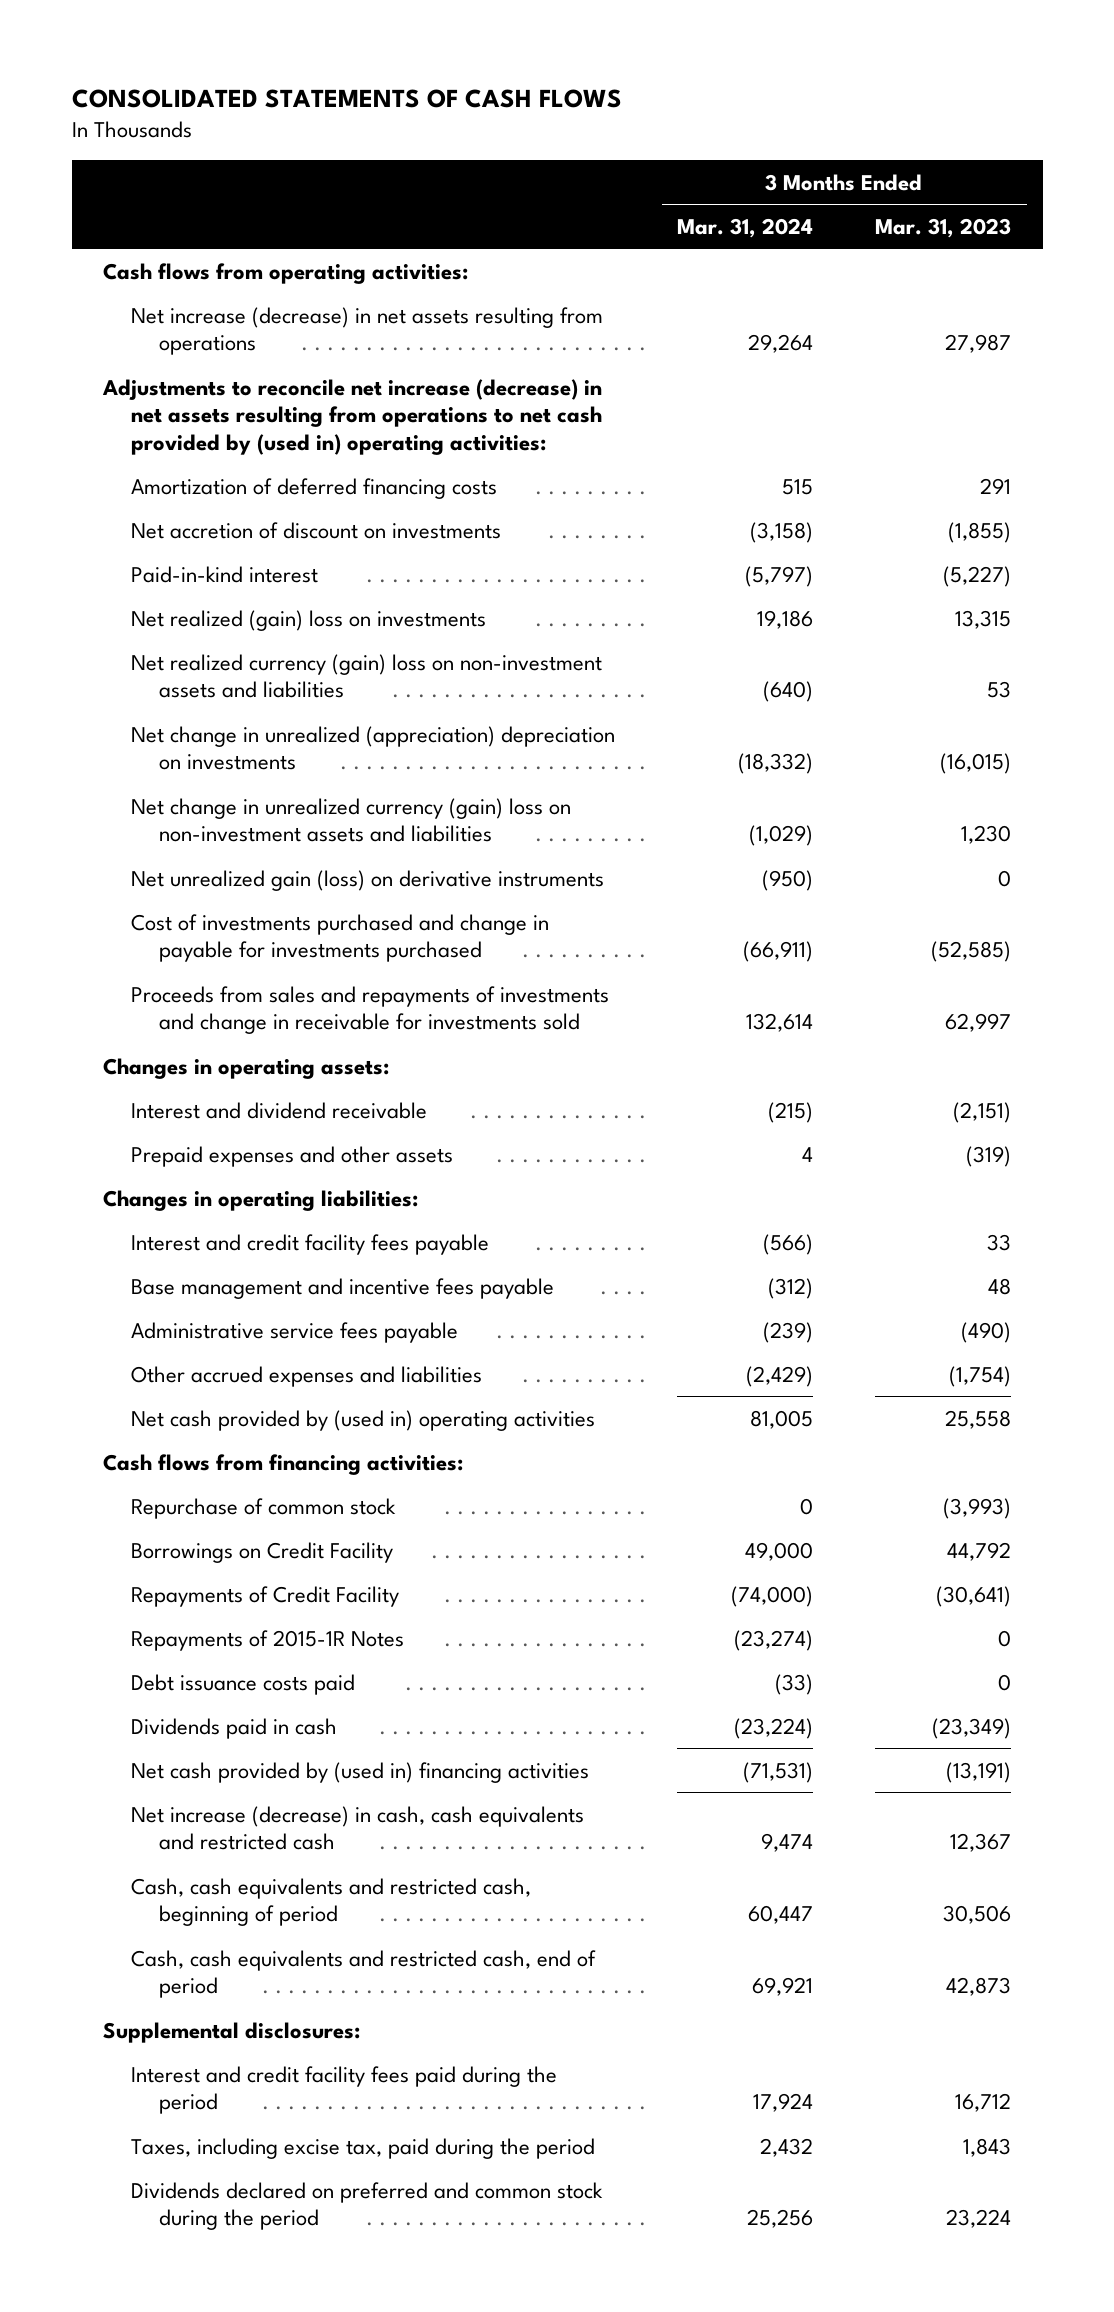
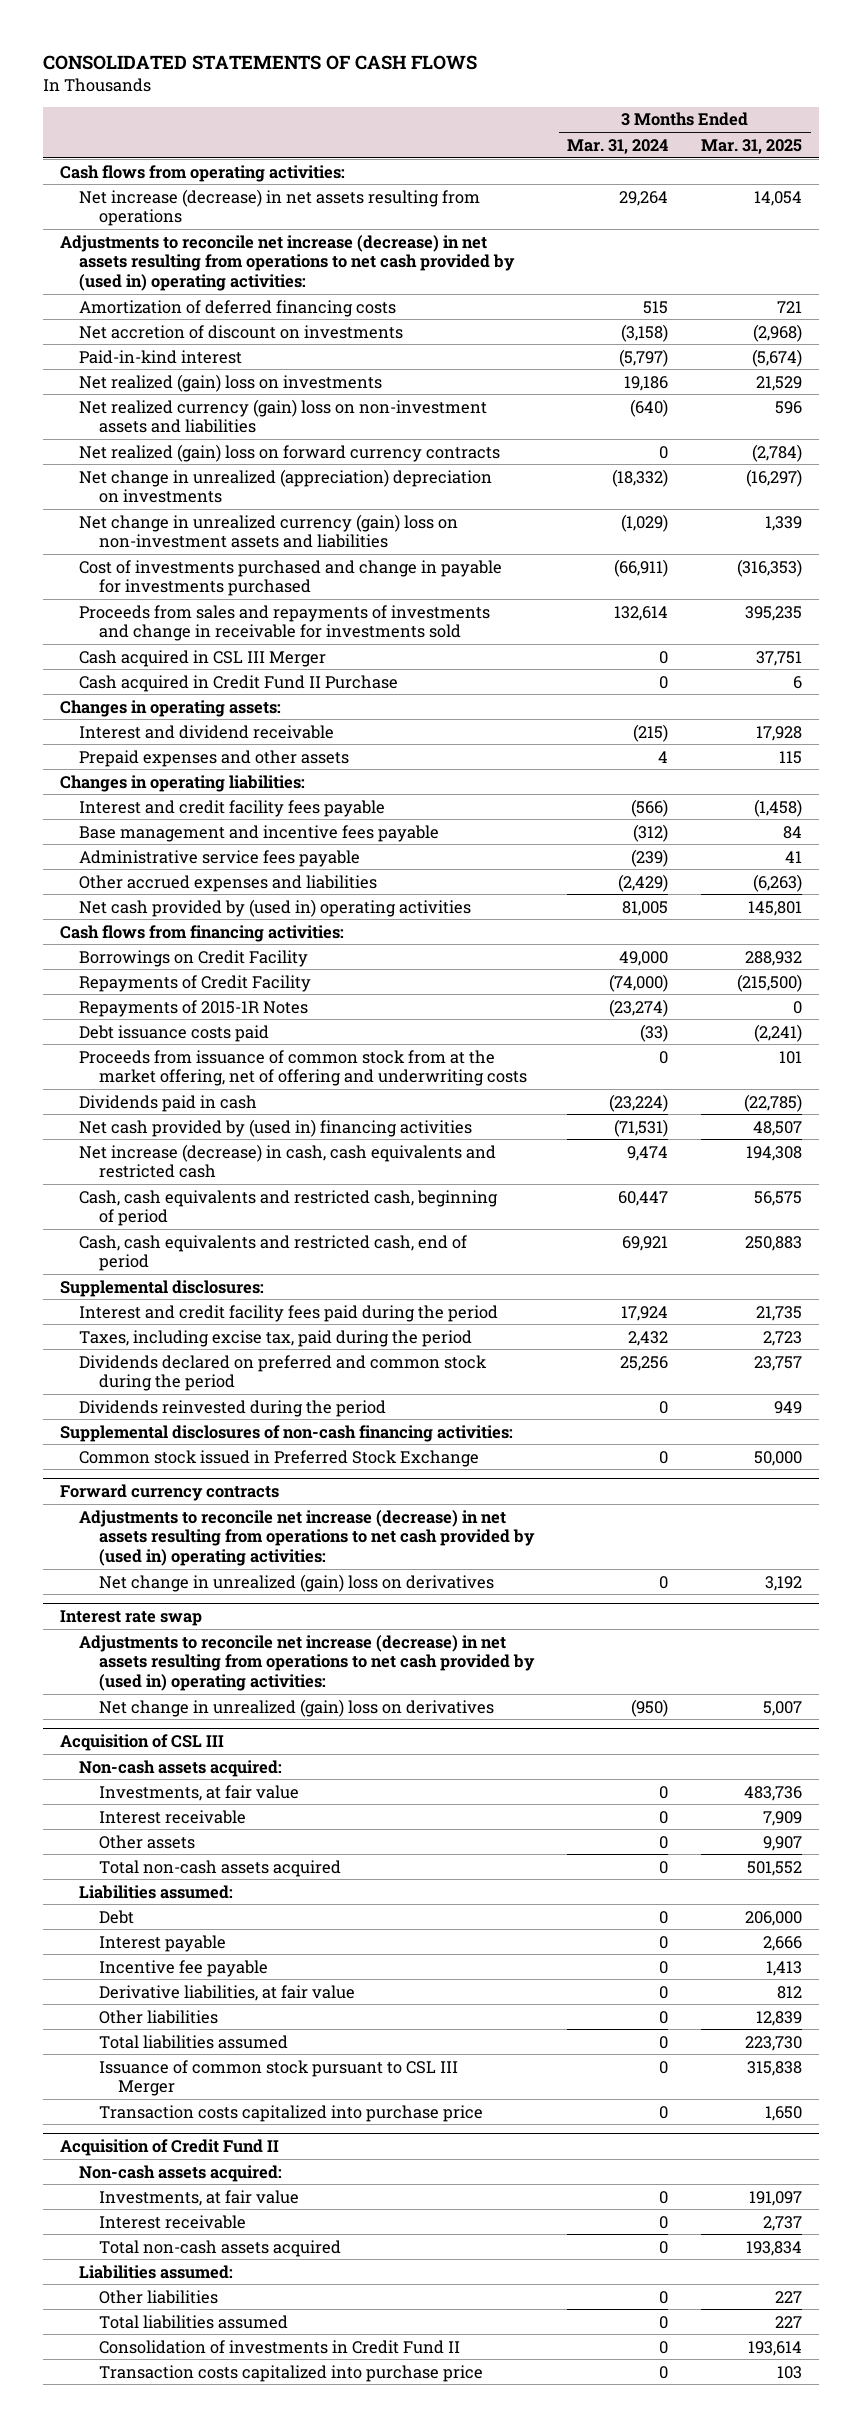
- | 3 Months Ended Mar. 31, 2024 | 3 Months Ended Mar. 31, 2023
+ | 3 Months Ended Mar. 31, 2024 | 3 Months Ended Mar. 31, 2025
+ Net realized (gain) loss on forward currency contracts | 0 | (2,784)
- Net unrealized gain (loss) on derivative instruments | (950) | 0
+ Cash acquired in CSL III Merger | 0 | 37,751
+ Cash acquired in Credit Fund II Purchase | 0 | 6
- Repurchase of common stock | 0 | (3,993)
+ Proceeds from issuance of common stock from at the market offering, net of offering and underwriting costs | 0 | 101
+ Dividends reinvested during the period | 0 | 949
+ Supplemental disclosures of non-cash financing activities:
+ Common stock issued in Preferred Stock Exchange | 0 | 50,000
+ Forward currency contracts
+ Adjustments to reconcile net increase (decrease) in net assets resulting from operations to net cash provided by (used in) operating activities:
+ Net change in unrealized (gain) loss on derivatives | 0 | 3,192
+ Interest rate swap
+ Adjustments to reconcile net increase (decrease) in net assets resulting from operations to net cash provided by (used in) operating activities:
+ Net change in unrealized (gain) loss on derivatives | (950) | 5,007
+ Acquisition of CSL III
+ Non-cash assets acquired:
+ Investments, at fair value | 0 | 483,736
+ Interest receivable | 0 | 7,909
+ Other assets | 0 | 9,907
+ Total non-cash assets acquired | 0 | 501,552
+ Liabilities assumed:
+ Debt | 0 | 206,000
+ Interest payable | 0 | 2,666
+ Incentive fee payable | 0 | 1,413
+ Derivative liabilities, at fair value | 0 | 812
+ Other liabilities | 0 | 12,839
+ Total liabilities assumed | 0 | 223,730
+ Issuance of common stock pursuant to CSL III Merger | 0 | 315,838
+ Transaction costs capitalized into purchase price | 0 | 1,650
+ Acquisition of Credit Fund II
+ Non-cash assets acquired:
+ Investments, at fair value | 0 | 191,097
+ Interest receivable | 0 | 2,737
+ Total non-cash assets acquired | 0 | 193,834
+ Liabilities assumed:
+ Other liabilities | 0 | 227
+ Total liabilities assumed | 0 | 227
+ Consolidation of investments in Credit Fund II | 0 | 193,614
+ Transaction costs capitalized into purchase price | 0 | 103

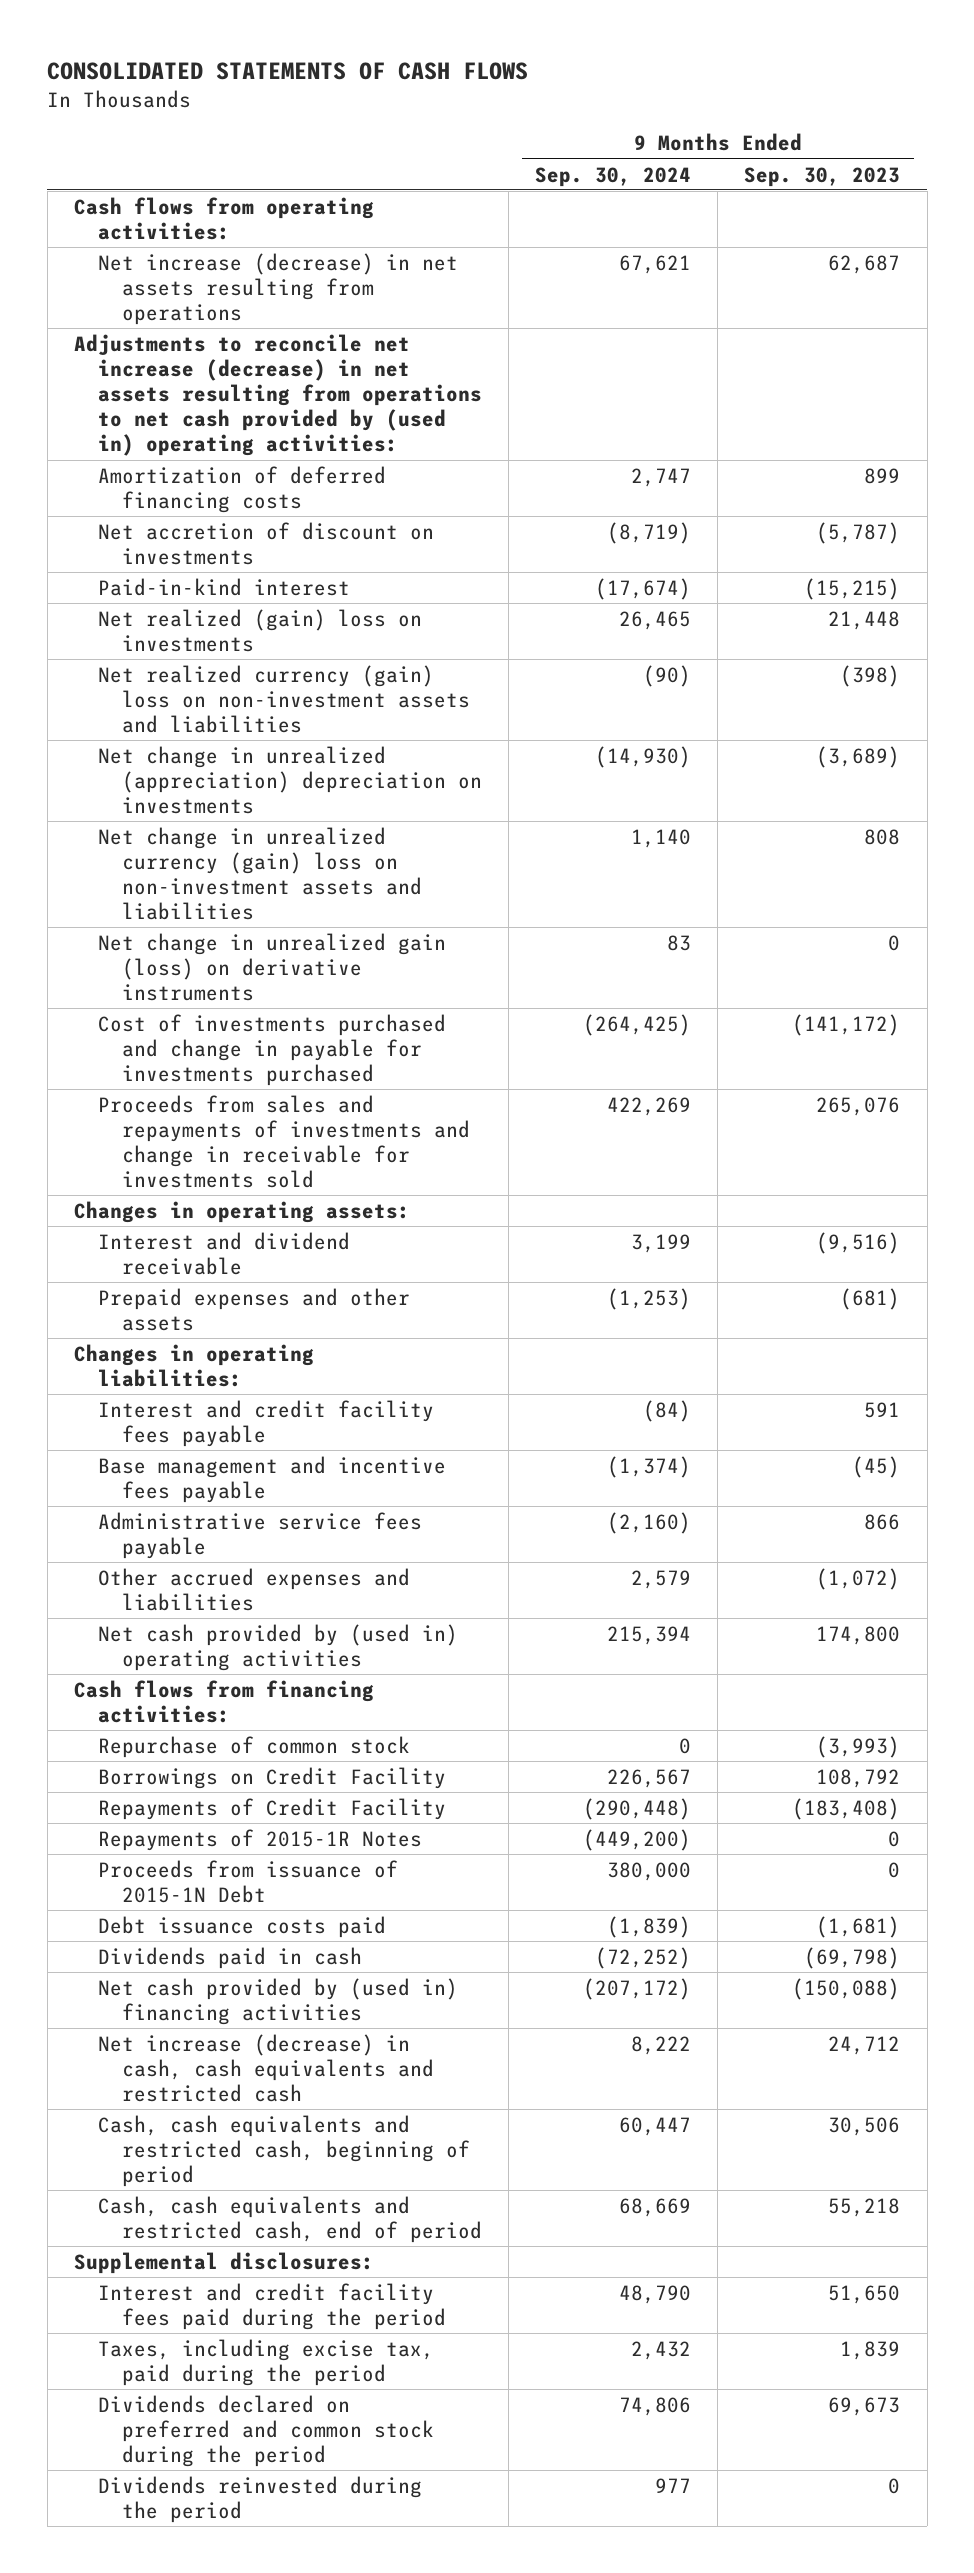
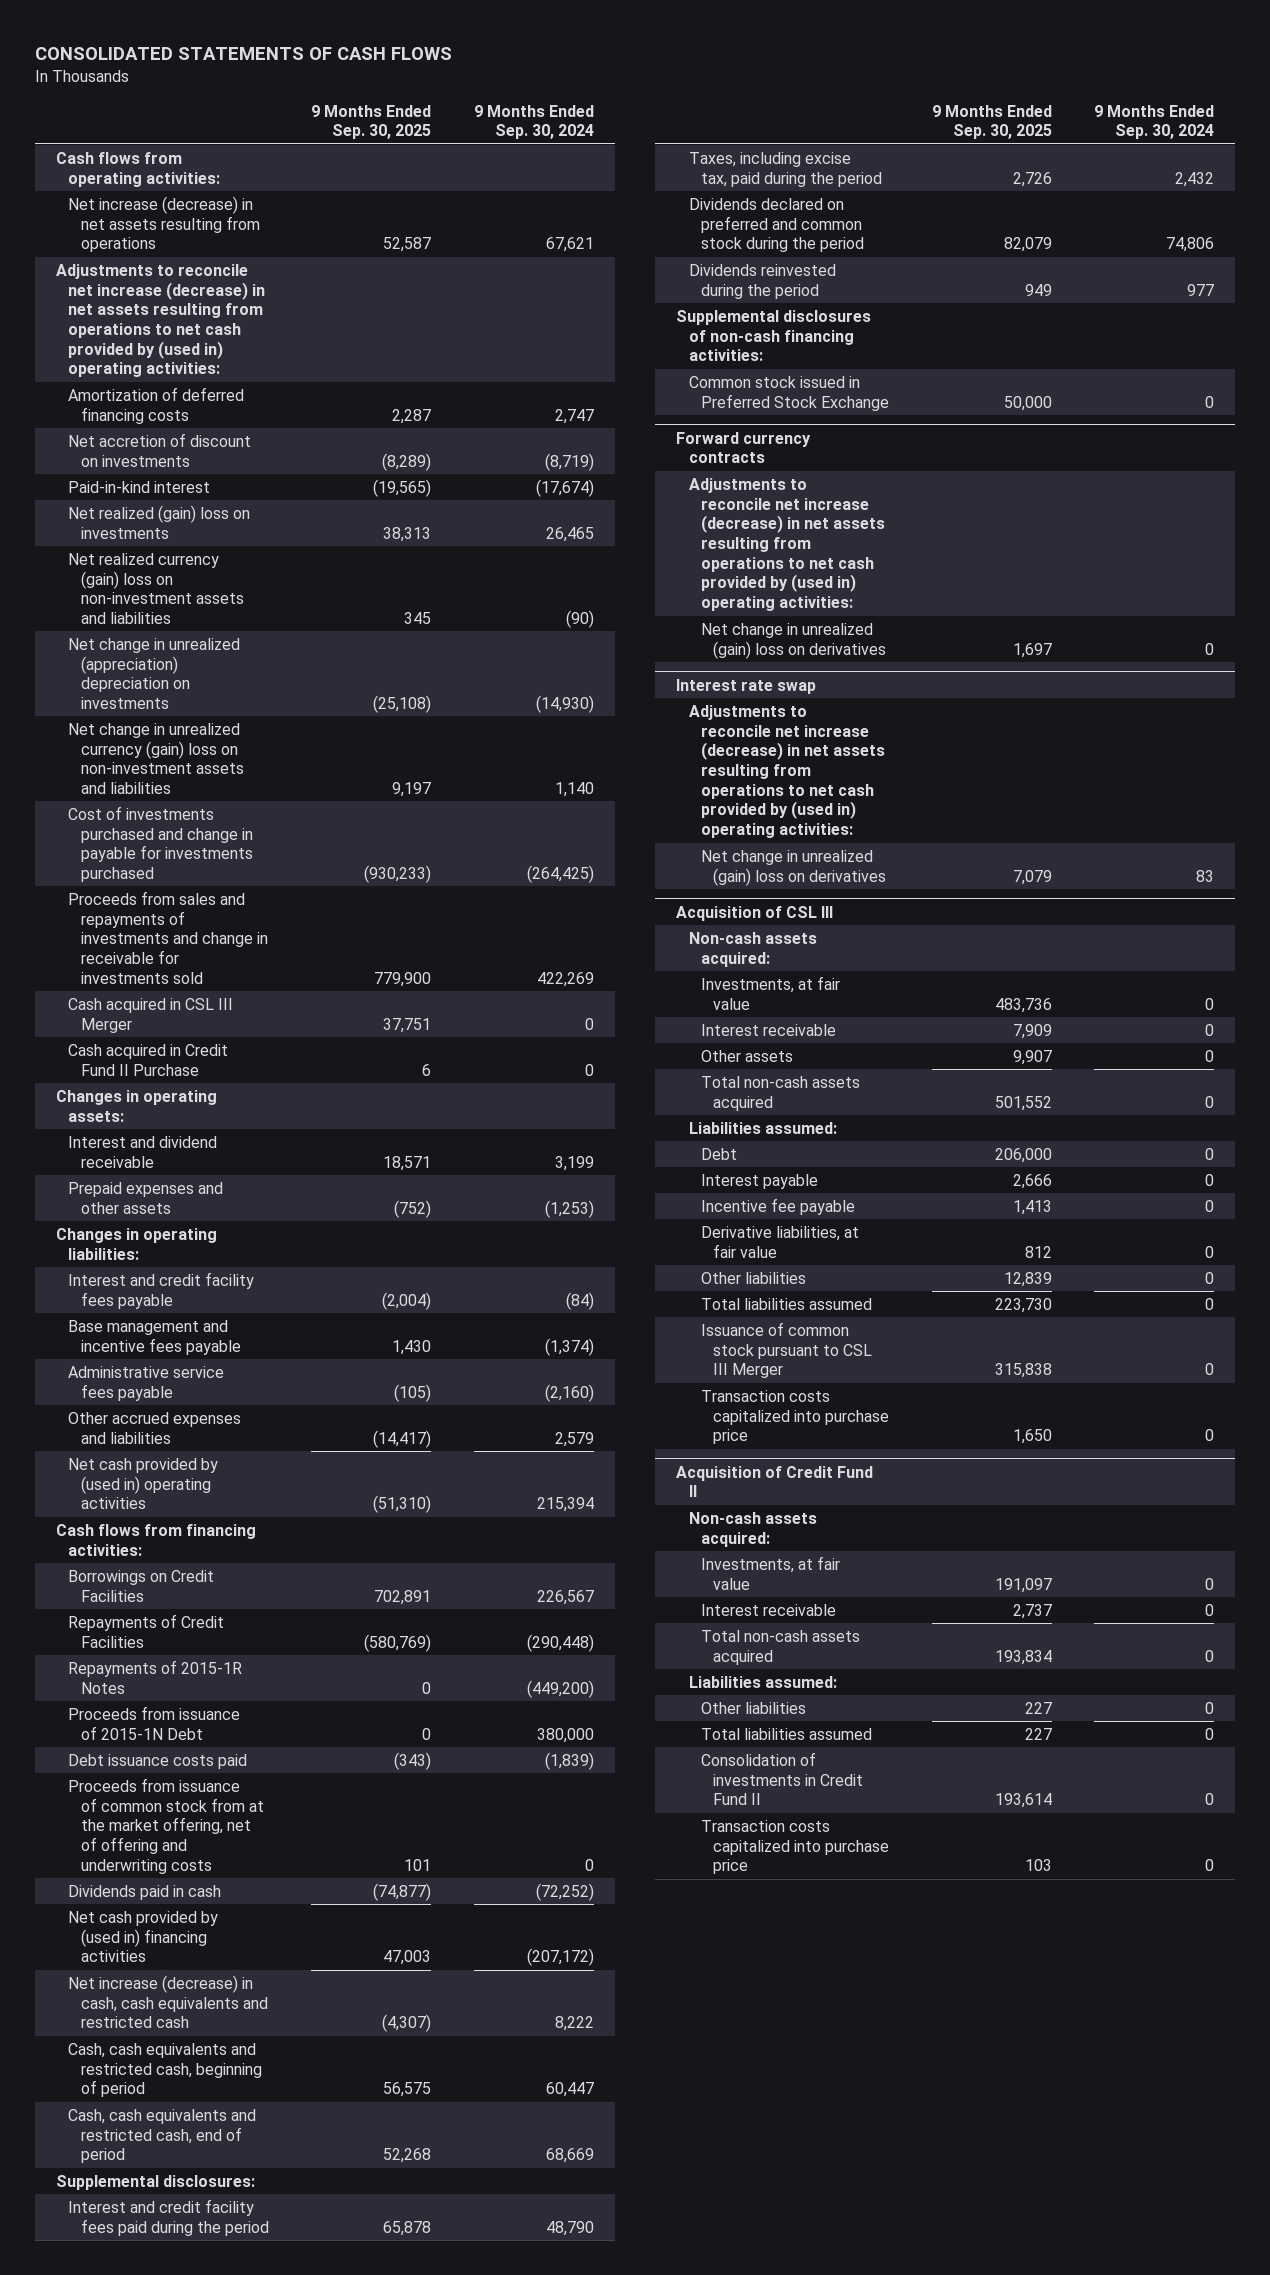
- | 9 Months Ended Sep. 30, 2024 | 9 Months Ended Sep. 30, 2023
+ | 9 Months Ended Sep. 30, 2025 | 9 Months Ended Sep. 30, 2024
- Net change in unrealized gain (loss) on derivative instruments | 83 | 0
+ Cash acquired in CSL III Merger | 37,751 | 0
+ Cash acquired in Credit Fund II Purchase | 6 | 0
- Repurchase of common stock | 0 | (3,993)
- Borrowings on Credit Facility | 226,567 | 108,792
- Repayments of Credit Facility | (290,448) | (183,408)
+ Borrowings on Credit Facilities | 702,891 | 226,567
+ Repayments of Credit Facilities | (580,769) | (290,448)
+ Proceeds from issuance of common stock from at the market offering, net of offering and underwriting costs | 101 | 0
+ Supplemental disclosures of non-cash financing activities:
+ Common stock issued in Preferred Stock Exchange | 50,000 | 0
+ Forward currency contracts
+ Adjustments to reconcile net increase (decrease) in net assets resulting from operations to net cash provided by (used in) operating activities:
+ Net change in unrealized (gain) loss on derivatives | 1,697 | 0
+ Interest rate swap
+ Adjustments to reconcile net increase (decrease) in net assets resulting from operations to net cash provided by (used in) operating activities:
+ Net change in unrealized (gain) loss on derivatives | 7,079 | 83
+ Acquisition of CSL III
+ Non-cash assets acquired:
+ Investments, at fair value | 483,736 | 0
+ Interest receivable | 7,909 | 0
+ Other assets | 9,907 | 0
+ Total non-cash assets acquired | 501,552 | 0
+ Liabilities assumed:
+ Debt | 206,000 | 0
+ Interest payable | 2,666 | 0
+ Incentive fee payable | 1,413 | 0
+ Derivative liabilities, at fair value | 812 | 0
+ Other liabilities | 12,839 | 0
+ Total liabilities assumed | 223,730 | 0
+ Issuance of common stock pursuant to CSL III Merger | 315,838 | 0
+ Transaction costs capitalized into purchase price | 1,650 | 0
+ Acquisition of Credit Fund II
+ Non-cash assets acquired:
+ Investments, at fair value | 191,097 | 0
+ Interest receivable | 2,737 | 0
+ Total non-cash assets acquired | 193,834 | 0
+ Liabilities assumed:
+ Other liabilities | 227 | 0
+ Total liabilities assumed | 227 | 0
+ Consolidation of investments in Credit Fund II | 193,614 | 0
+ Transaction costs capitalized into purchase price | 103 | 0

